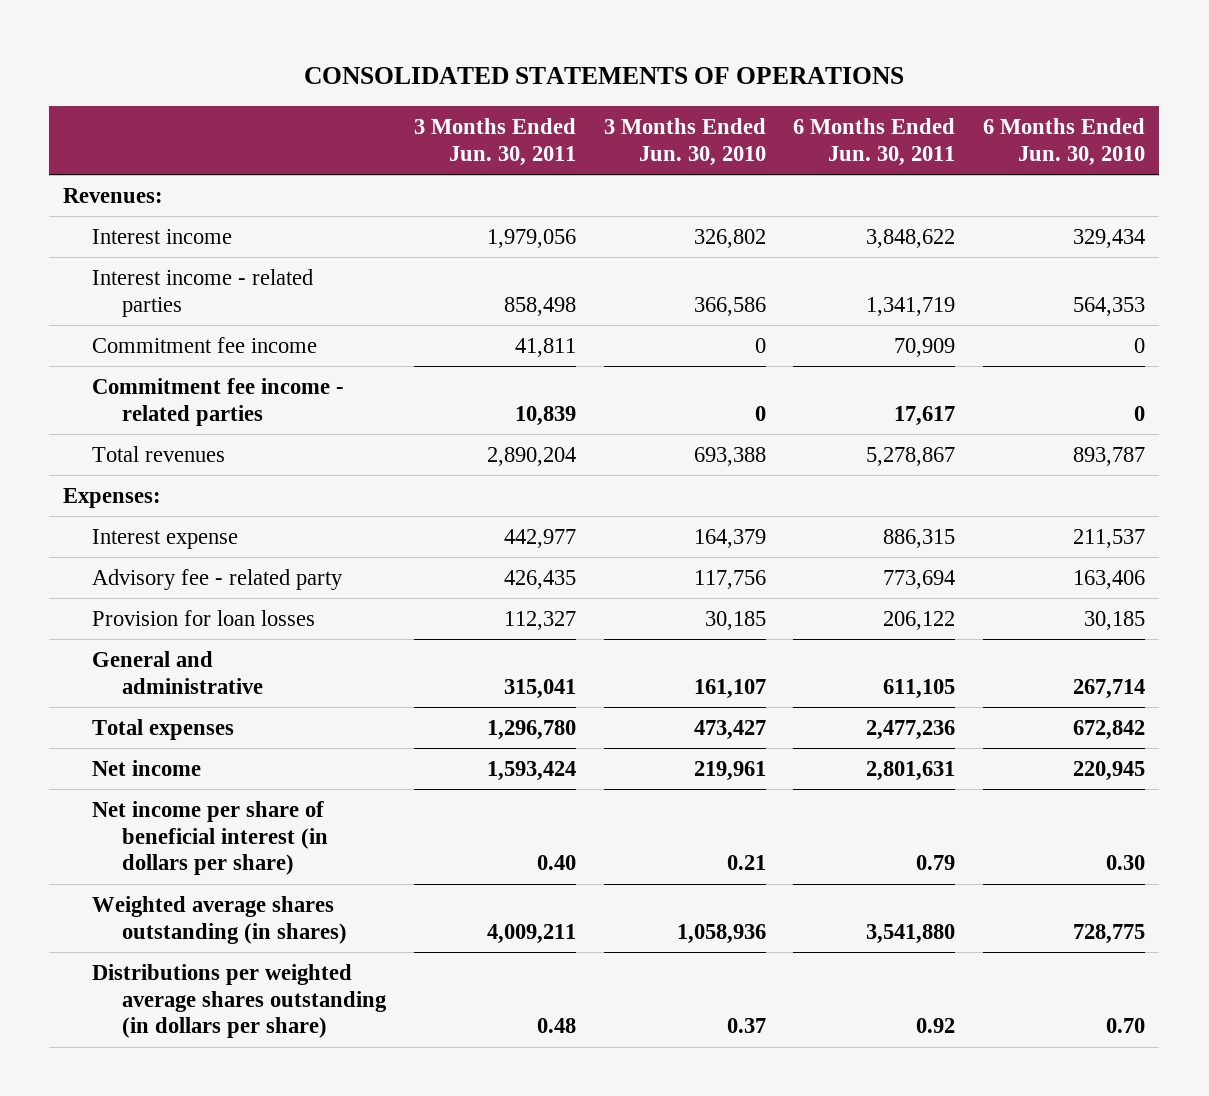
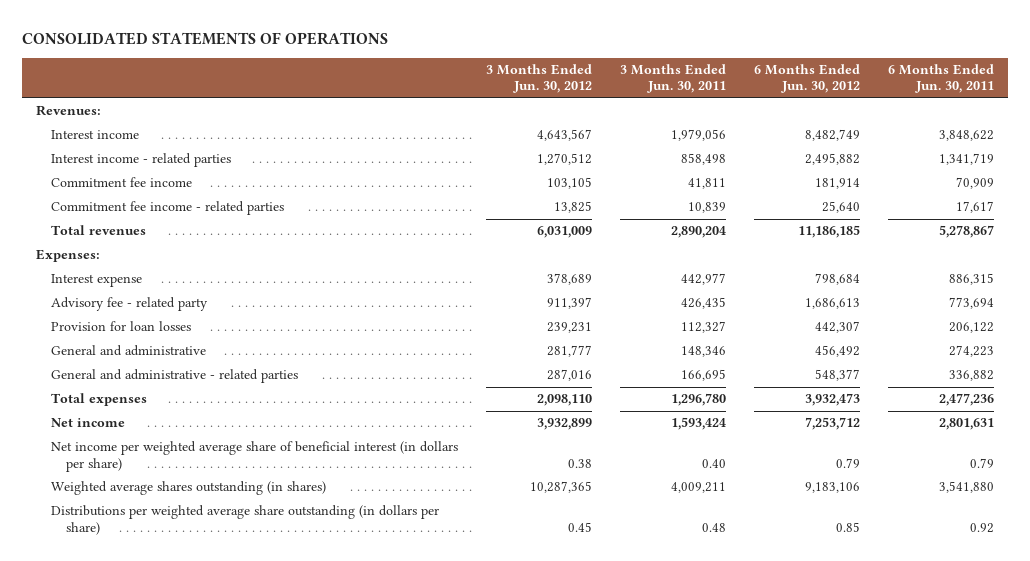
- | 3 Months Ended Jun. 30, 2011 | 3 Months Ended Jun. 30, 2010 | 6 Months Ended Jun. 30, 2011 | 6 Months Ended Jun. 30, 2010
+ | 3 Months Ended Jun. 30, 2012 | 3 Months Ended Jun. 30, 2011 | 6 Months Ended Jun. 30, 2012 | 6 Months Ended Jun. 30, 2011
- General and administrative | 315,041 | 161,107 | 611,105 | 267,714
+ General and administrative | 281,777 | 148,346 | 456,492 | 274,223
+ General and administrative - related parties | 287,016 | 166,695 | 548,377 | 336,882
- Net income per share of beneficial interest (in dollars per share) | 0.40 | 0.21 | 0.79 | 0.30
+ Net income per weighted average share of beneficial interest (in dollars per share) | 0.38 | 0.40 | 0.79 | 0.79
- Distributions per weighted average shares outstanding (in dollars per share) | 0.48 | 0.37 | 0.92 | 0.70
+ Distributions per weighted average share outstanding (in dollars per share) | 0.45 | 0.48 | 0.85 | 0.92

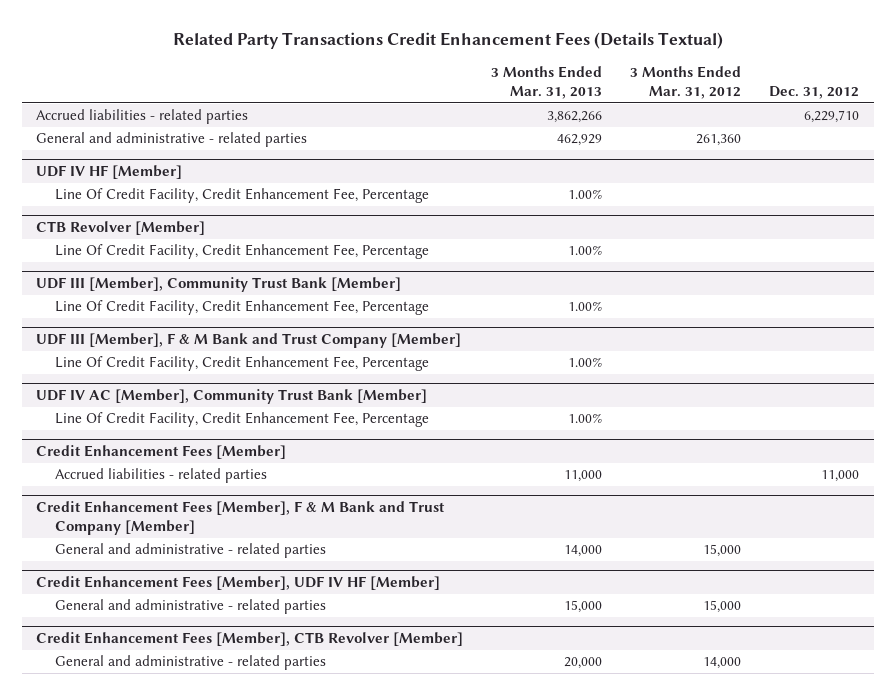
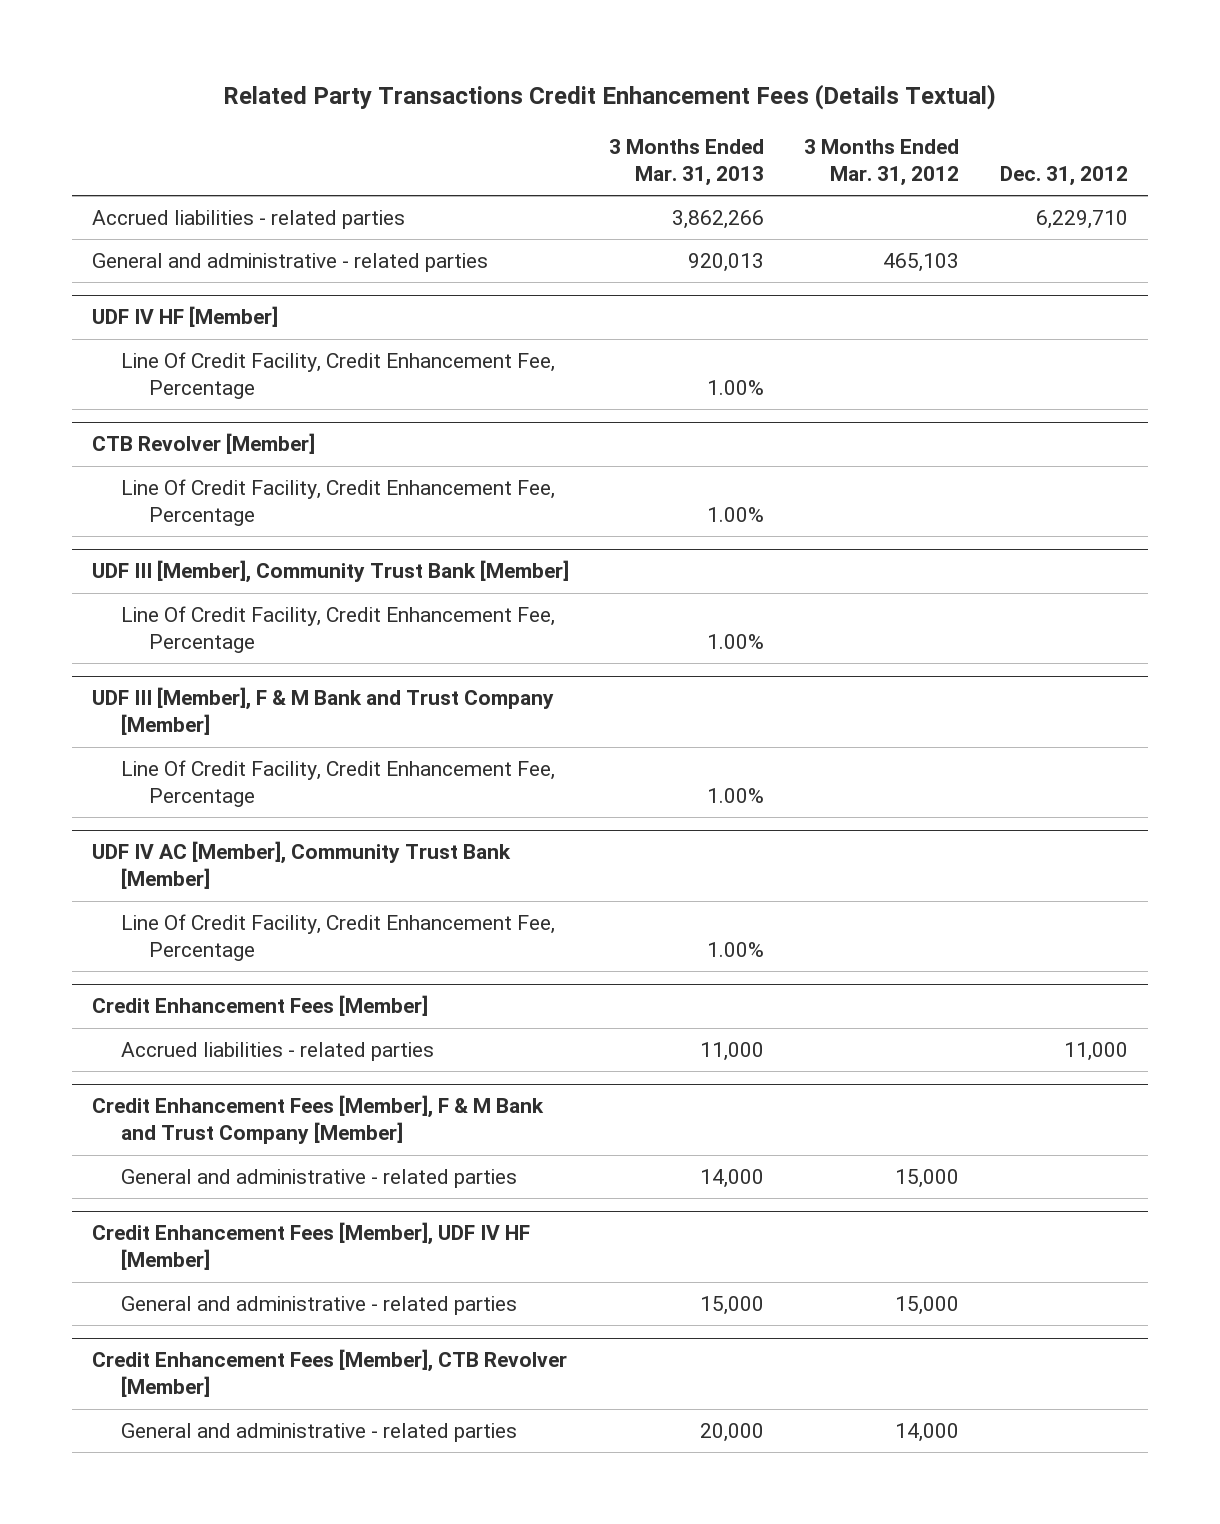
- General and administrative - related parties | 462,929 | 261,360 |
+ General and administrative - related parties | 920,013 | 465,103 |

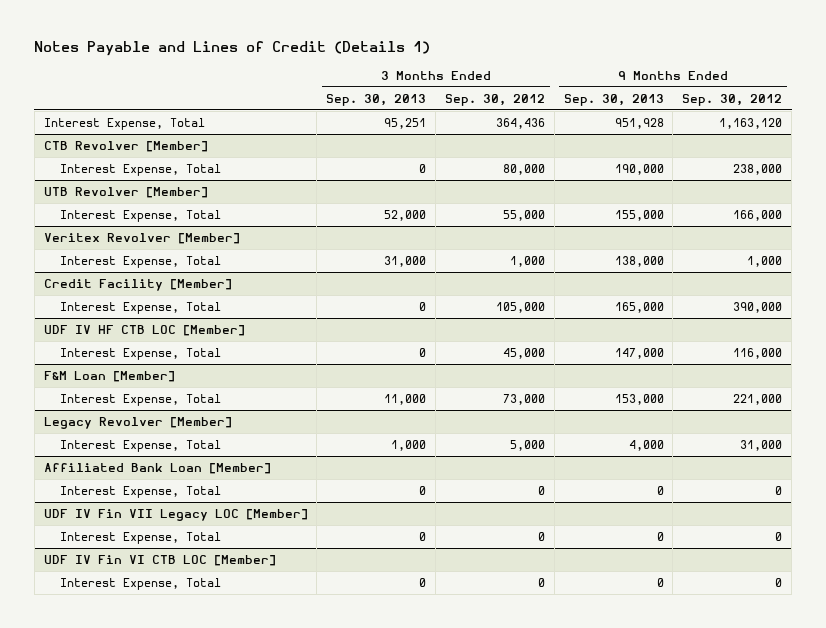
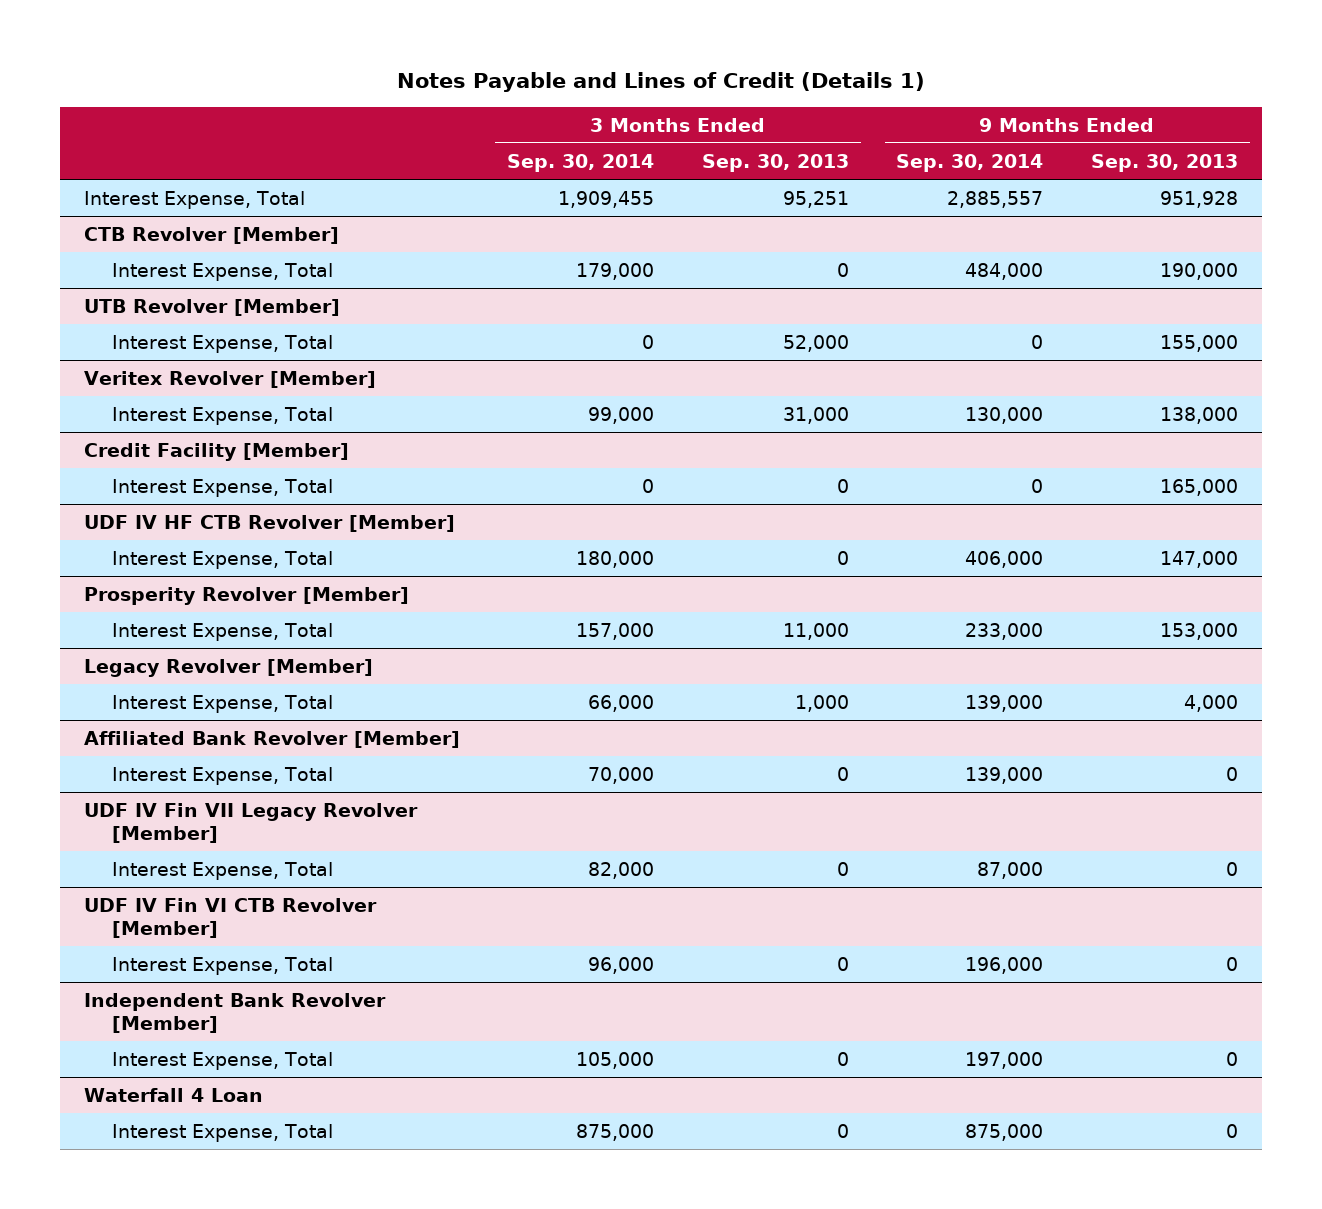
- | 3 Months Ended Sep. 30, 2013 | 3 Months Ended Sep. 30, 2012 | 9 Months Ended Sep. 30, 2013 | 9 Months Ended Sep. 30, 2012
+ | 3 Months Ended Sep. 30, 2014 | 3 Months Ended Sep. 30, 2013 | 9 Months Ended Sep. 30, 2014 | 9 Months Ended Sep. 30, 2013
- UDF IV HF CTB LOC [Member]
+ UDF IV HF CTB Revolver [Member]
- F&M Loan [Member]
+ Prosperity Revolver [Member]
- Affiliated Bank Loan [Member]
+ Affiliated Bank Revolver [Member]
- UDF IV Fin VII Legacy LOC [Member]
+ UDF IV Fin VII Legacy Revolver [Member]
- UDF IV Fin VI CTB LOC [Member]
+ UDF IV Fin VI CTB Revolver [Member]
+ Independent Bank Revolver [Member]
+ Interest Expense, Total | 105,000 | 0 | 197,000 | 0
+ Waterfall 4 Loan
+ Interest Expense, Total | 875,000 | 0 | 875,000 | 0

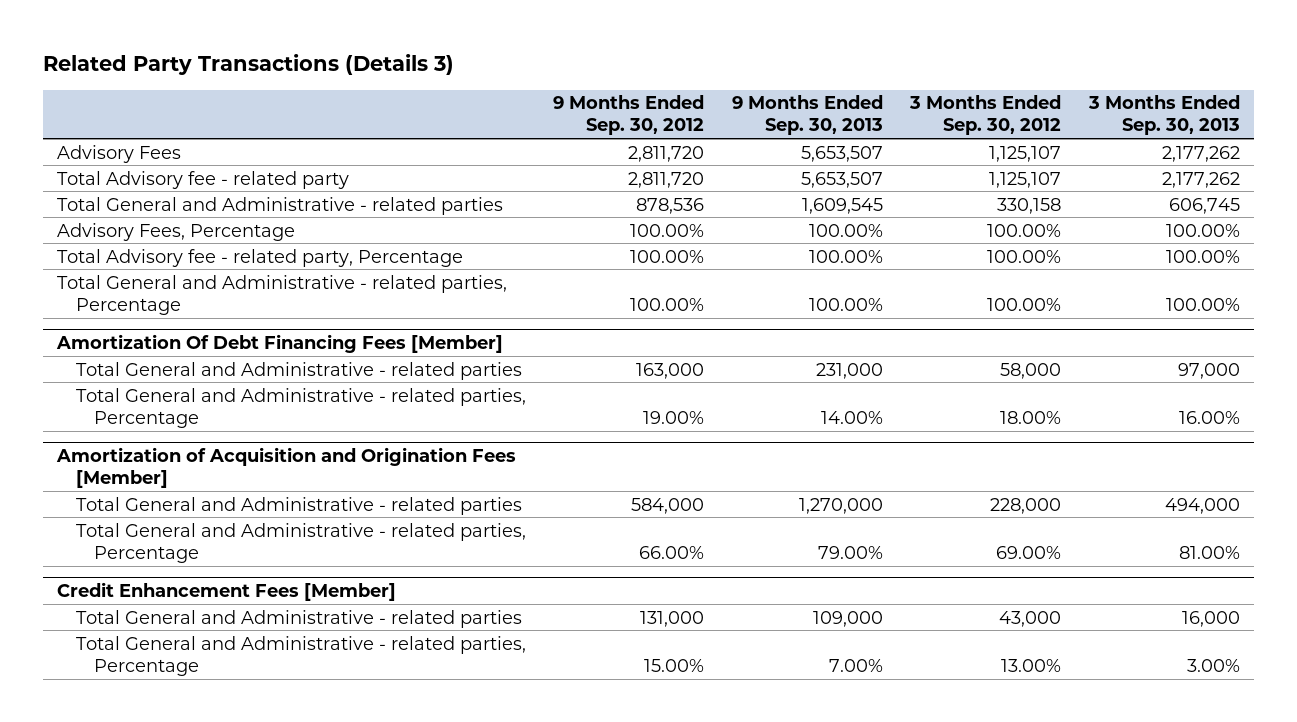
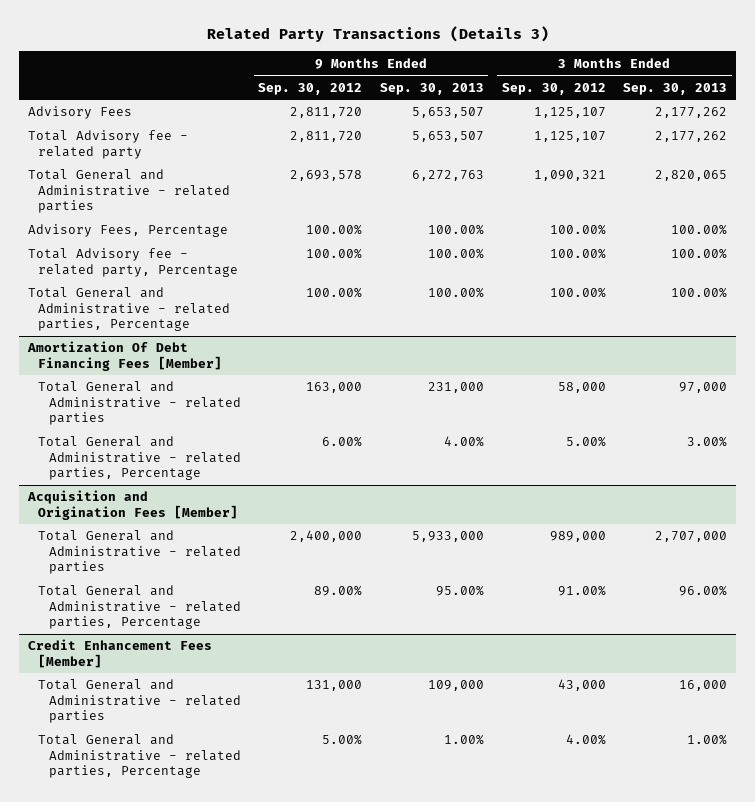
- Total General and Administrative - related parties | 878,536 | 1,609,545 | 330,158 | 606,745
+ Total General and Administrative - related parties | 2,693,578 | 6,272,763 | 1,090,321 | 2,820,065
@ Amortization Of Debt Financing Fees [Member]
- Total General and Administrative - related parties, Percentage | 19.00% | 14.00% | 18.00% | 16.00%
- Amortization of Acquisition and Origination Fees [Member]
- Total General and Administrative - related parties | 584,000 | 1,270,000 | 228,000 | 494,000
- Total General and Administrative - related parties, Percentage | 66.00% | 79.00% | 69.00% | 81.00%
@ Amortization Of Debt Financing Fees [Member]
+ Total General and Administrative - related parties, Percentage | 6.00% | 4.00% | 5.00% | 3.00%
+ Acquisition and Origination Fees [Member]
+ Total General and Administrative - related parties | 2,400,000 | 5,933,000 | 989,000 | 2,707,000
+ Total General and Administrative - related parties, Percentage | 89.00% | 95.00% | 91.00% | 96.00%
@ Credit Enhancement Fees [Member]
- Total General and Administrative - related parties, Percentage | 15.00% | 7.00% | 13.00% | 3.00%
+ Total General and Administrative - related parties, Percentage | 5.00% | 1.00% | 4.00% | 1.00%

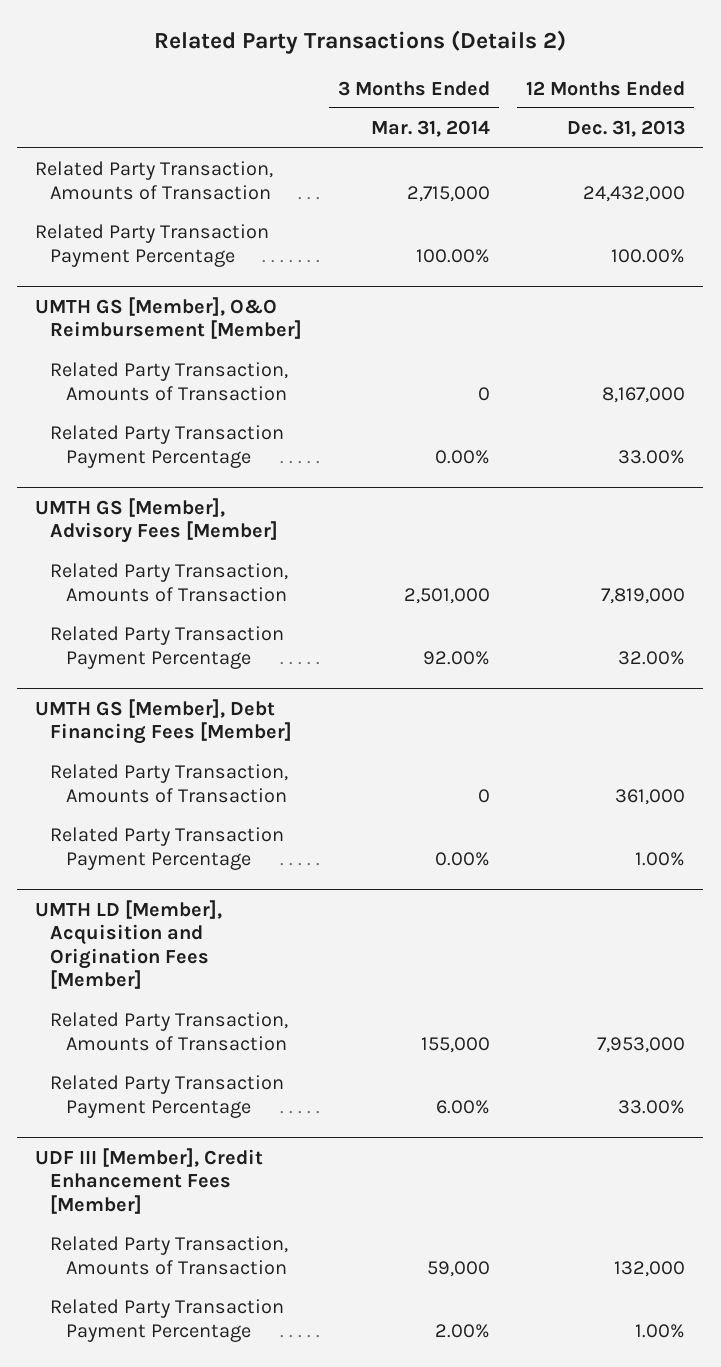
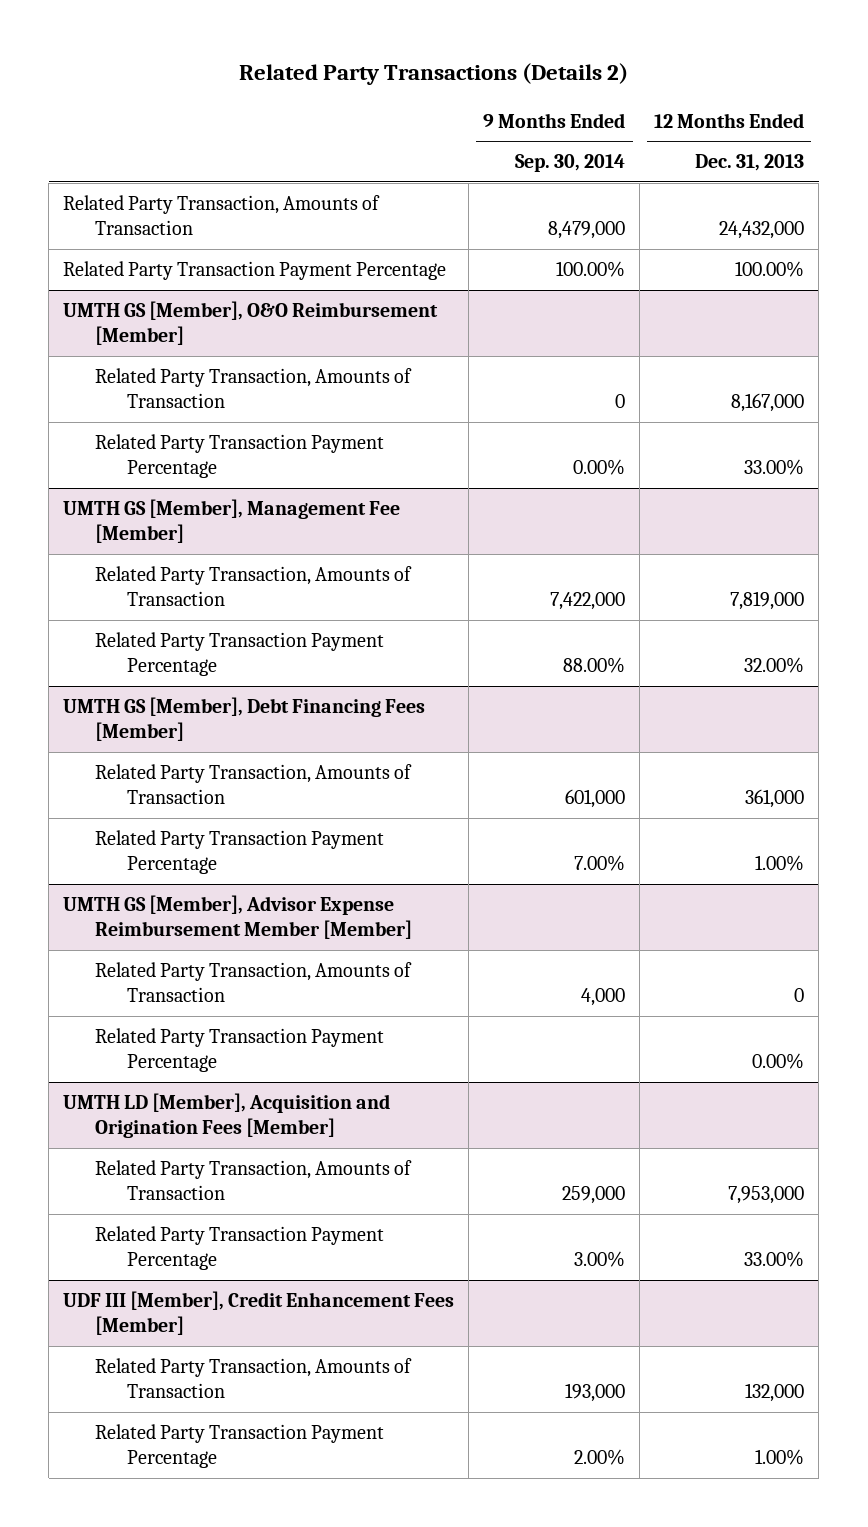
- | 3 Months Ended Mar. 31, 2014 | 12 Months Ended Dec. 31, 2013
+ | 9 Months Ended Sep. 30, 2014 | 12 Months Ended Dec. 31, 2013
- UMTH GS [Member], Advisory Fees [Member]
+ UMTH GS [Member], Management Fee [Member]
+ UMTH GS [Member], Advisor Expense Reimbursement Member [Member]
+ Related Party Transaction, Amounts of Transaction | 4,000 | 0
+ Related Party Transaction Payment Percentage | | 0.00%

